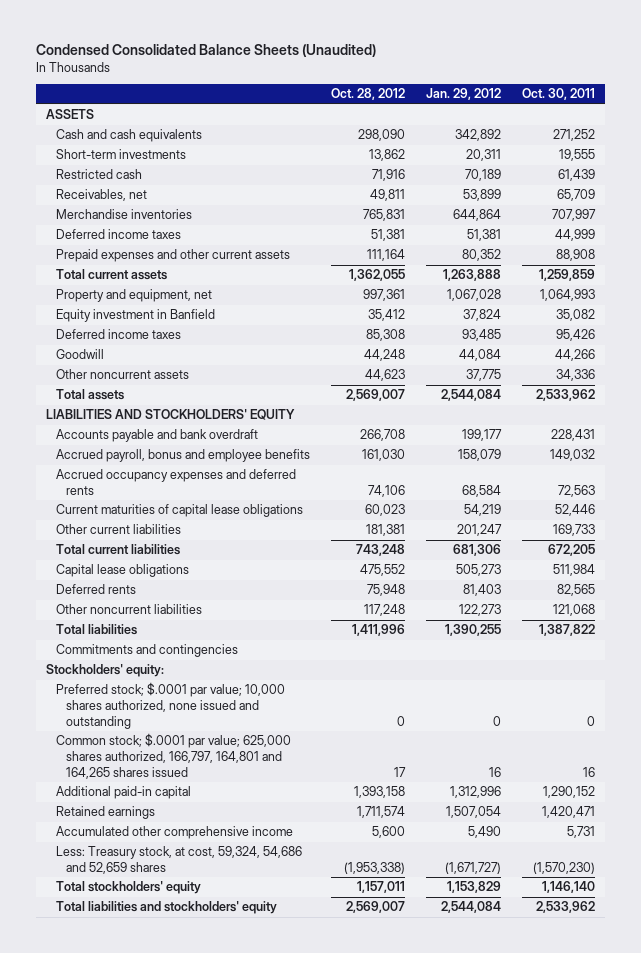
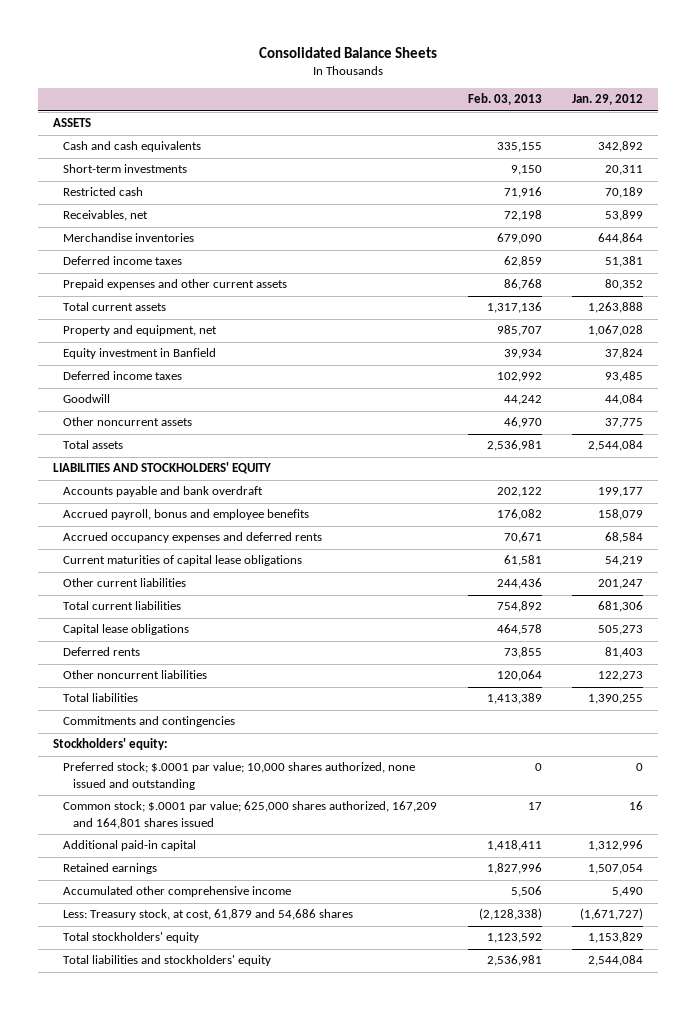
- Condensed Consolidated Balance Sheets (Unaudited)
+ Consolidated Balance Sheets
- | Oct. 28, 2012 | Jan. 29, 2012 | Oct. 30, 2011
+ | Feb. 03, 2013 | Jan. 29, 2012
- Common stock; $.0001 par value; 625,000 shares authorized, 166,797, 164,801 and 164,265 shares issued | 17 | 16 | 16
+ Common stock; $.0001 par value; 625,000 shares authorized, 167,209 and 164,801 shares issued | 17 | 16
- Less: Treasury stock, at cost, 59,324, 54,686 and 52,659 shares | (1,953,338) | (1,671,727) | (1,570,230)
+ Less: Treasury stock, at cost, 61,879 and 54,686 shares | (2,128,338) | (1,671,727)

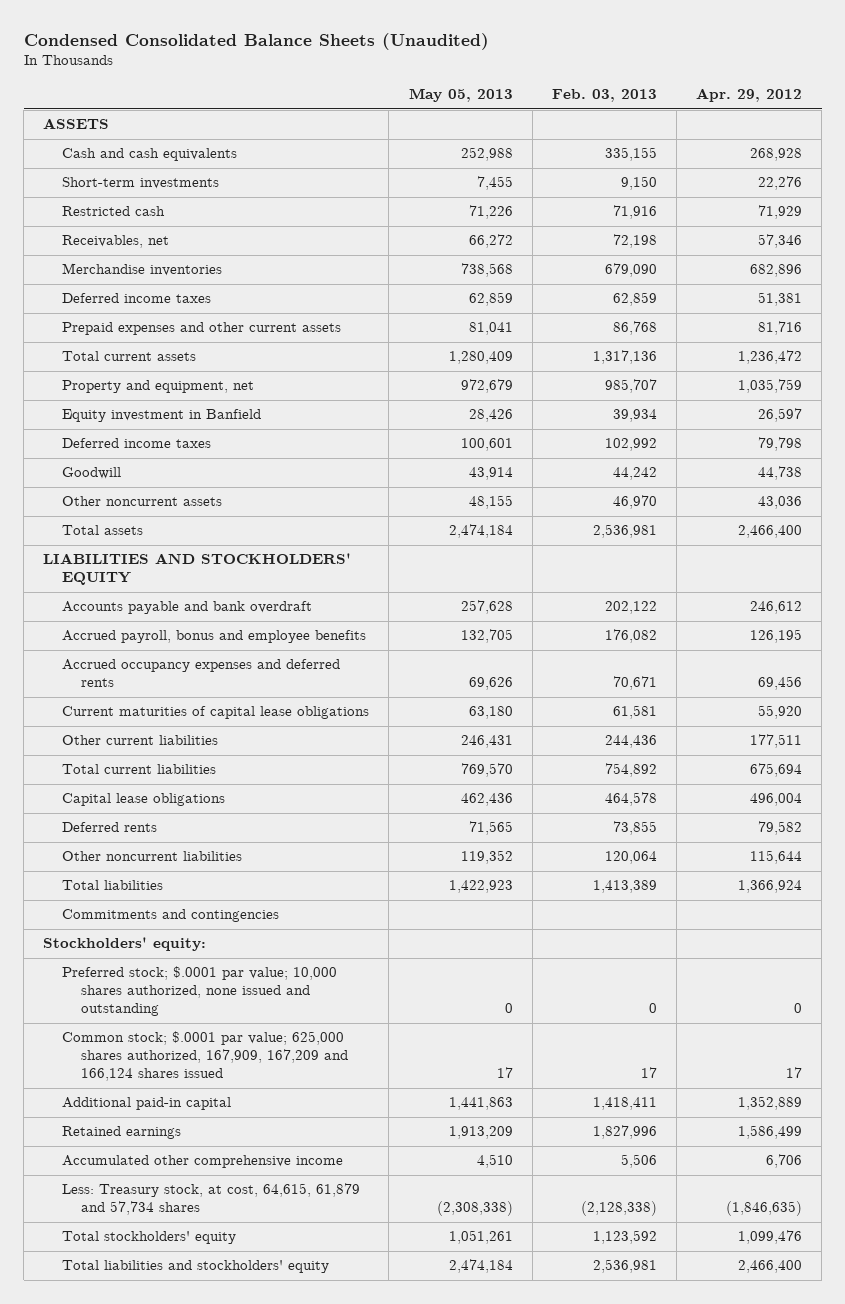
- Consolidated Balance Sheets
+ Condensed Consolidated Balance Sheets (Unaudited)
- | Feb. 03, 2013 | Jan. 29, 2012
+ | May 05, 2013 | Feb. 03, 2013 | Apr. 29, 2012
- Common stock; $.0001 par value; 625,000 shares authorized, 167,209 and 164,801 shares issued | 17 | 16
+ Common stock; $.0001 par value; 625,000 shares authorized, 167,909, 167,209 and 166,124 shares issued | 17 | 17 | 17
- Less: Treasury stock, at cost, 61,879 and 54,686 shares | (2,128,338) | (1,671,727)
+ Less: Treasury stock, at cost, 64,615, 61,879 and 57,734 shares | (2,308,338) | (2,128,338) | (1,846,635)

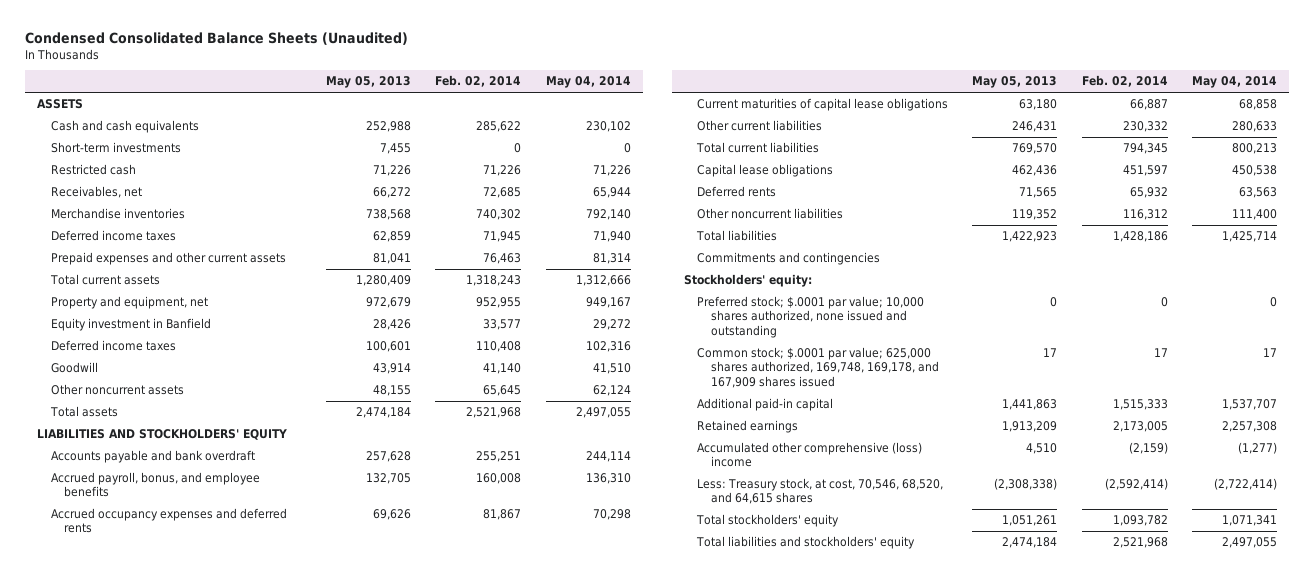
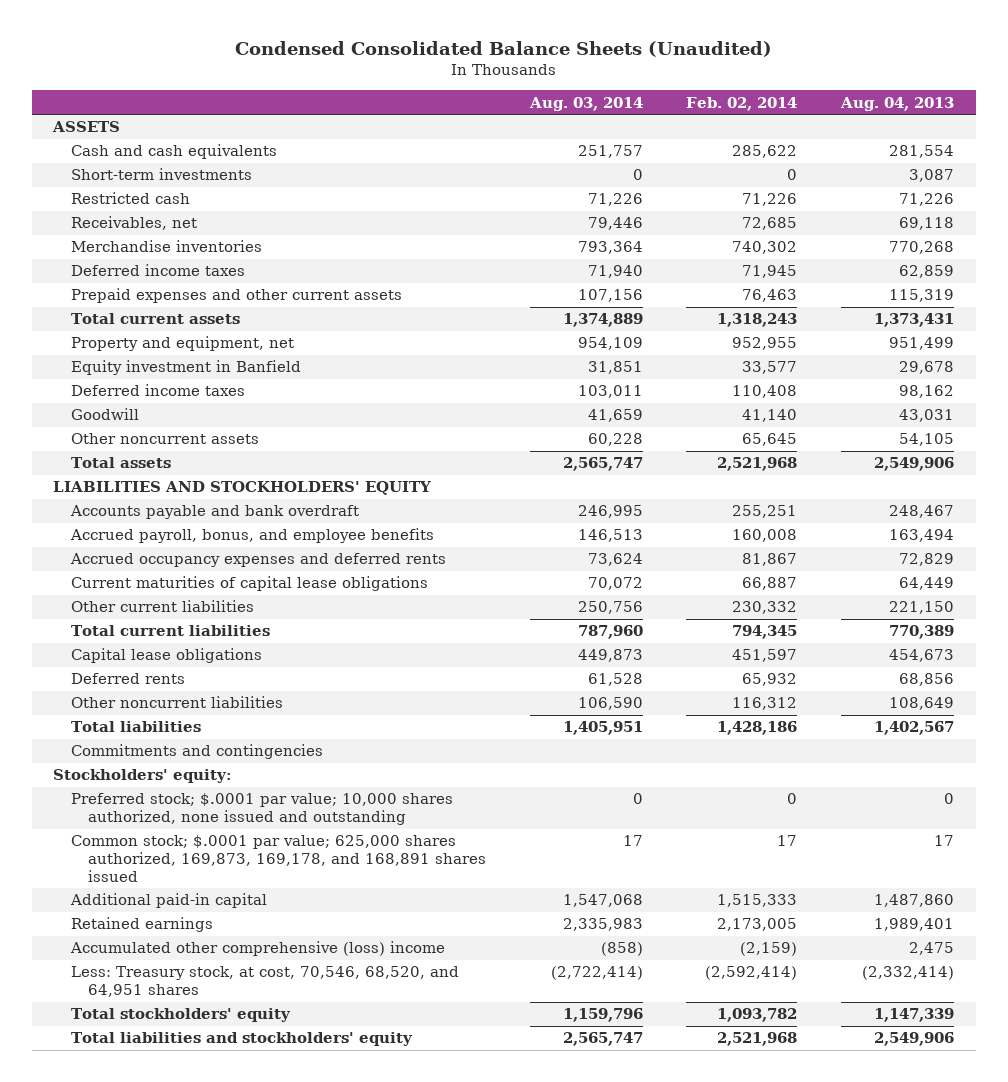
- | May 05, 2013 | Feb. 02, 2014 | May 04, 2014
+ | Aug. 03, 2014 | Feb. 02, 2014 | Aug. 04, 2013
- Common stock; $.0001 par value; 625,000 shares authorized, 169,748, 169,178, and 167,909 shares issued | 17 | 17 | 17
+ Common stock; $.0001 par value; 625,000 shares authorized, 169,873, 169,178, and 168,891 shares issued | 17 | 17 | 17
- Less: Treasury stock, at cost, 70,546, 68,520, and 64,615 shares | (2,308,338) | (2,592,414) | (2,722,414)
+ Less: Treasury stock, at cost, 70,546, 68,520, and 64,951 shares | (2,722,414) | (2,592,414) | (2,332,414)

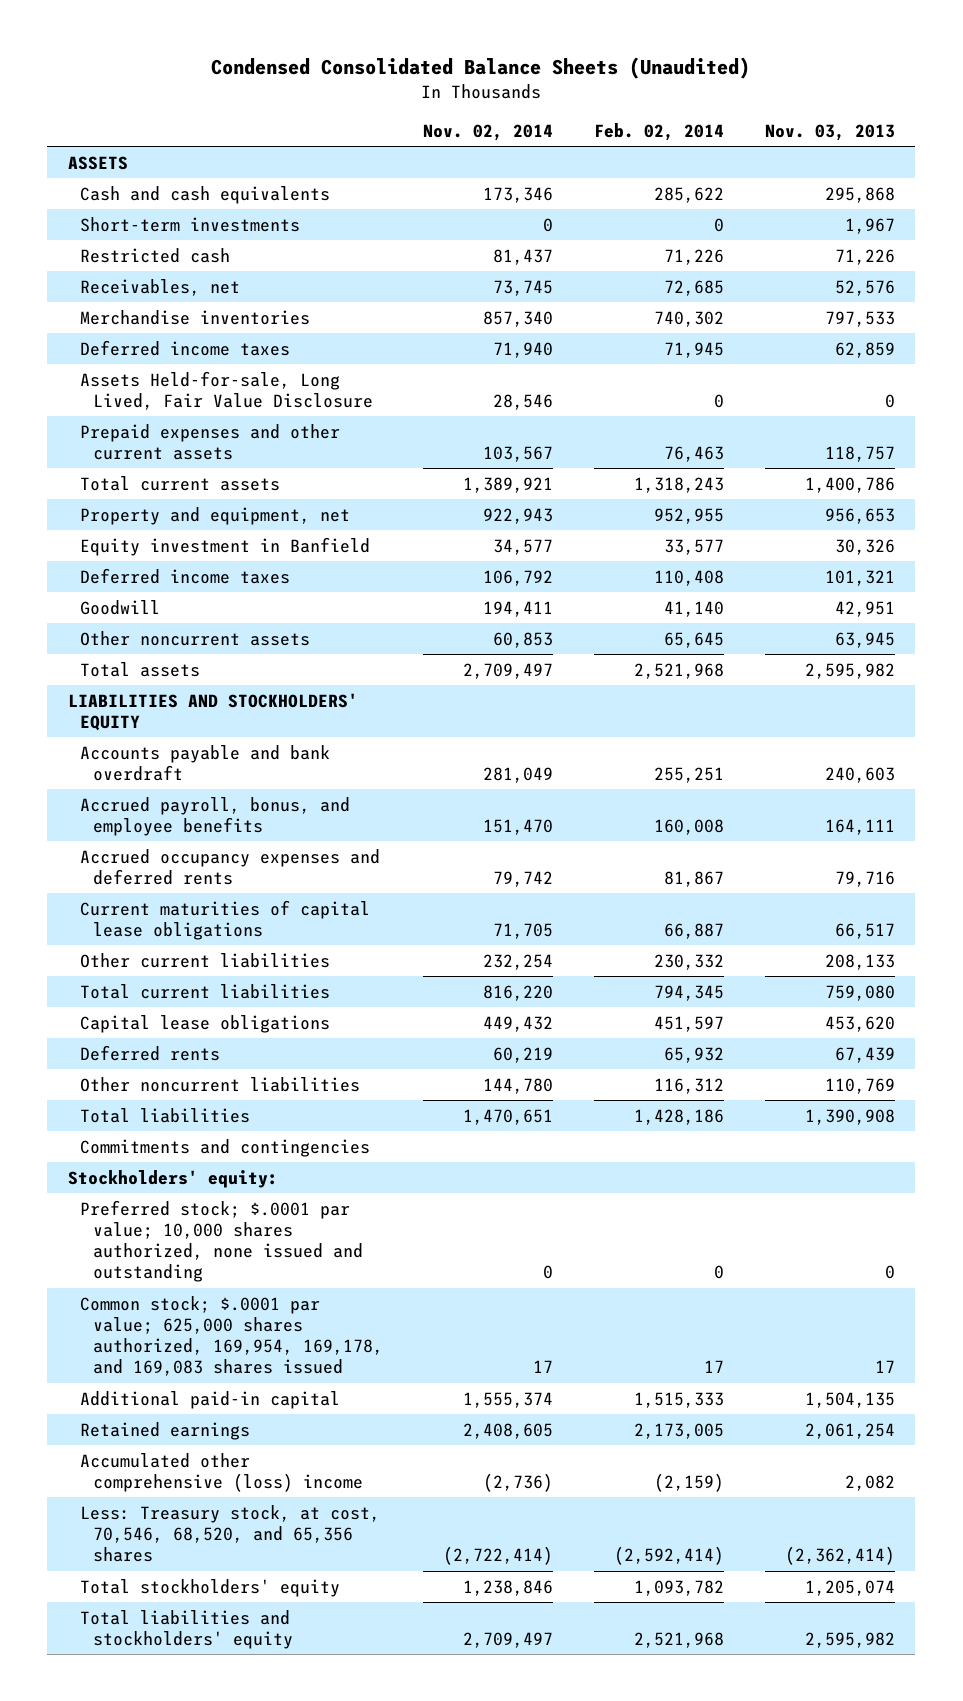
- | Aug. 03, 2014 | Feb. 02, 2014 | Aug. 04, 2013
+ | Nov. 02, 2014 | Feb. 02, 2014 | Nov. 03, 2013
+ Assets Held-for-sale, Long Lived, Fair Value Disclosure | 28,546 | 0 | 0
- Common stock; $.0001 par value; 625,000 shares authorized, 169,873, 169,178, and 168,891 shares issued | 17 | 17 | 17
+ Common stock; $.0001 par value; 625,000 shares authorized, 169,954, 169,178, and 169,083 shares issued | 17 | 17 | 17
- Less: Treasury stock, at cost, 70,546, 68,520, and 64,951 shares | (2,722,414) | (2,592,414) | (2,332,414)
+ Less: Treasury stock, at cost, 70,546, 68,520, and 65,356 shares | (2,722,414) | (2,592,414) | (2,362,414)

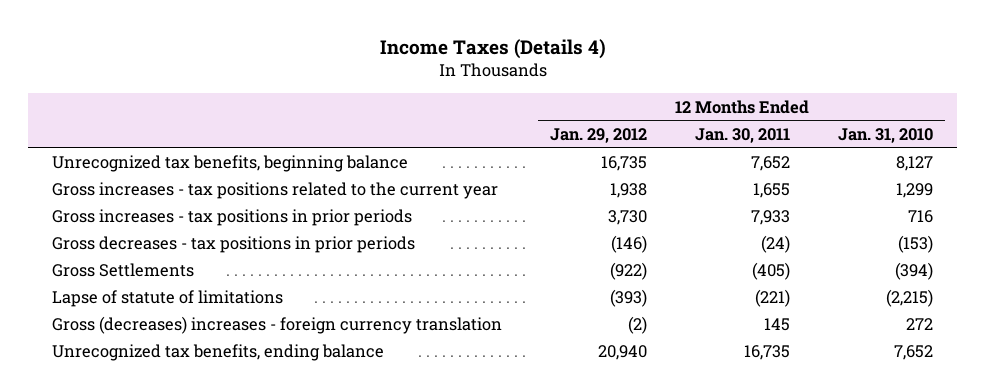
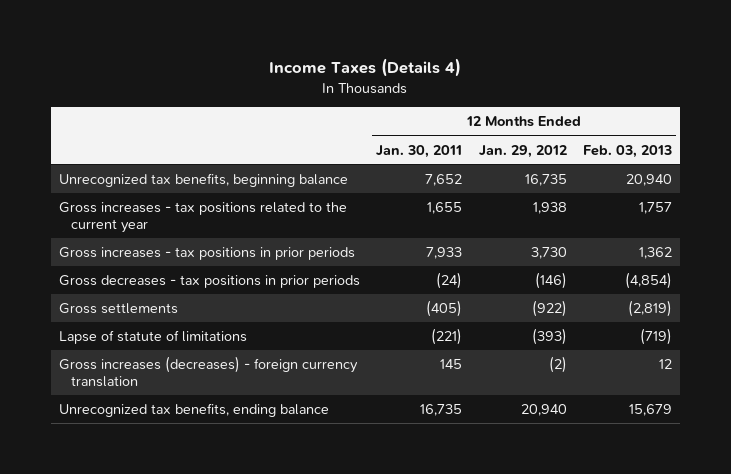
- | 12 Months Ended Jan. 29, 2012 | 12 Months Ended Jan. 30, 2011 | 12 Months Ended Jan. 31, 2010
+ | 12 Months Ended Jan. 30, 2011 | 12 Months Ended Jan. 29, 2012 | 12 Months Ended Feb. 03, 2013
- Gross Settlements | (922) | (405) | (394)
+ Gross settlements | (405) | (922) | (2,819)
- Gross (decreases) increases - foreign currency translation | (2) | 145 | 272
+ Gross increases (decreases) - foreign currency translation | 145 | (2) | 12

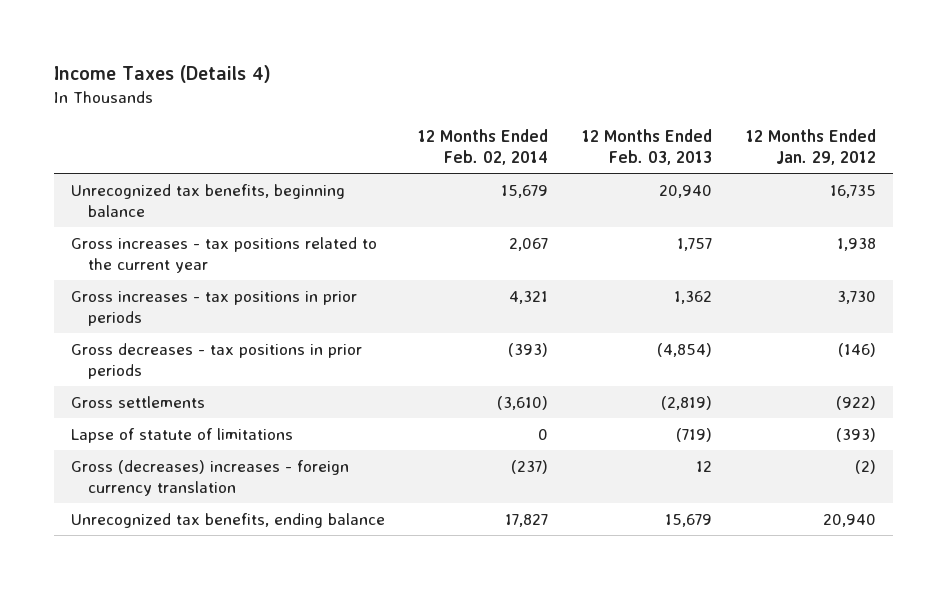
- | 12 Months Ended Jan. 30, 2011 | 12 Months Ended Jan. 29, 2012 | 12 Months Ended Feb. 03, 2013
+ | 12 Months Ended Feb. 02, 2014 | 12 Months Ended Feb. 03, 2013 | 12 Months Ended Jan. 29, 2012
- Gross increases (decreases) - foreign currency translation | 145 | (2) | 12
+ Gross (decreases) increases - foreign currency translation | (237) | 12 | (2)

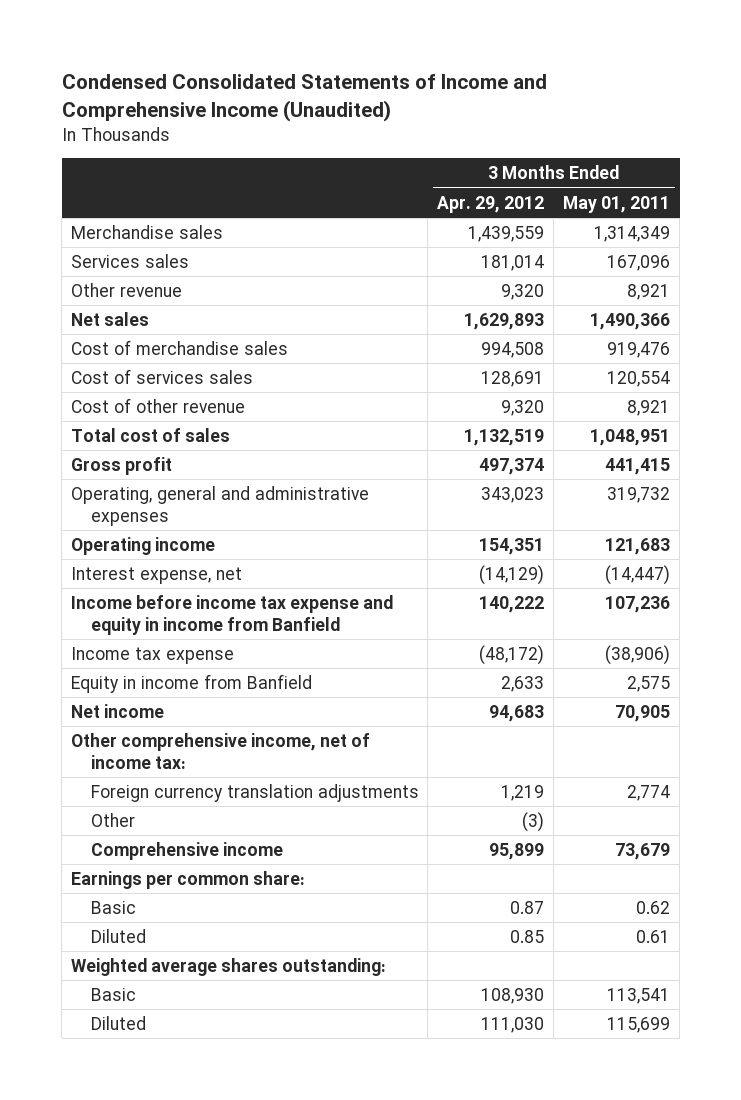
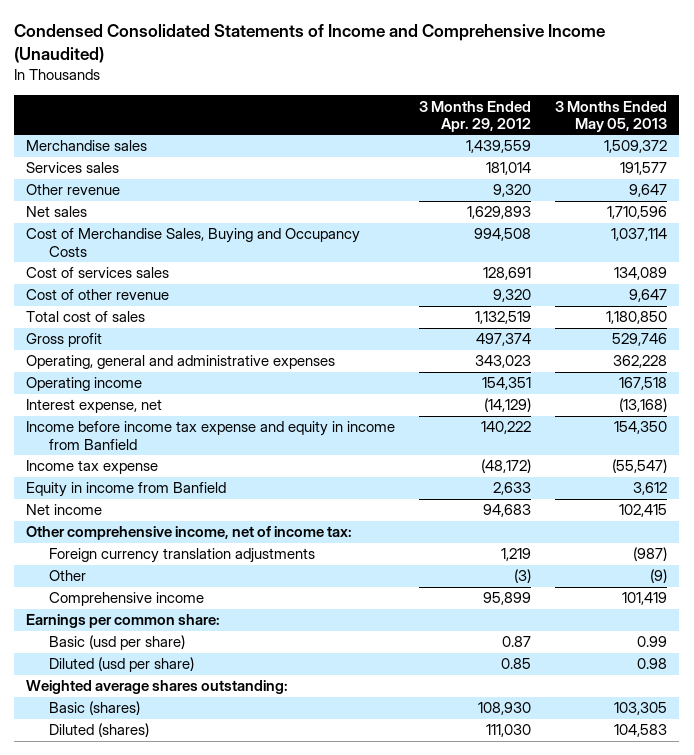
- | 3 Months Ended Apr. 29, 2012 | 3 Months Ended May 01, 2011
+ | 3 Months Ended Apr. 29, 2012 | 3 Months Ended May 05, 2013
- Cost of merchandise sales | 994,508 | 919,476
+ Cost of Merchandise Sales, Buying and Occupancy Costs | 994,508 | 1,037,114
- Basic | 0.87 | 0.62
- Diluted | 0.85 | 0.61
+ Basic (usd per share) | 0.87 | 0.99
+ Diluted (usd per share) | 0.85 | 0.98
- Basic | 108,930 | 113,541
- Diluted | 111,030 | 115,699
+ Basic (shares) | 108,930 | 103,305
+ Diluted (shares) | 111,030 | 104,583

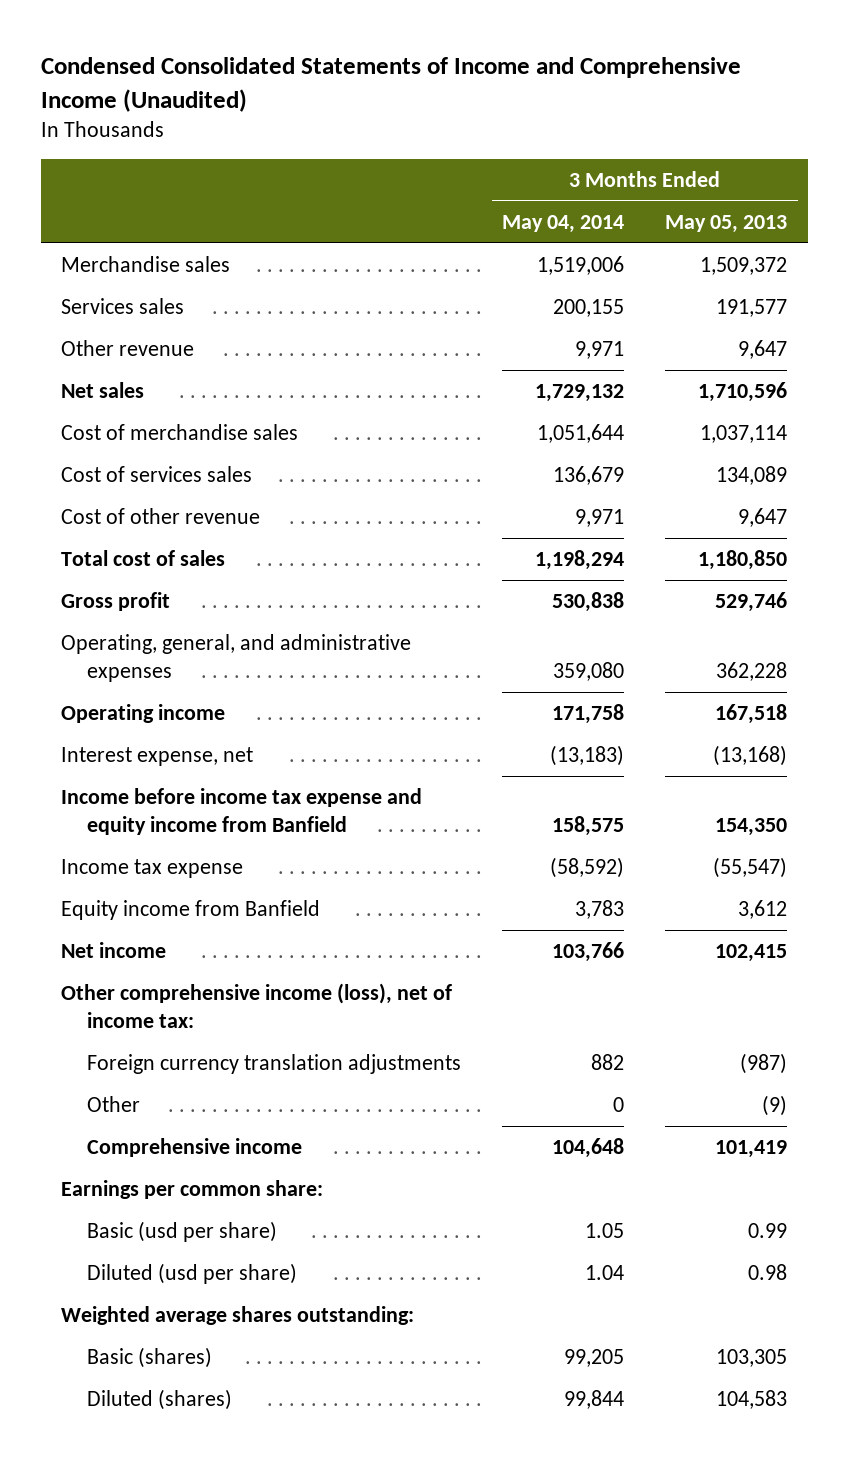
- | 3 Months Ended Apr. 29, 2012 | 3 Months Ended May 05, 2013
+ | 3 Months Ended May 04, 2014 | 3 Months Ended May 05, 2013
- Cost of Merchandise Sales, Buying and Occupancy Costs | 994,508 | 1,037,114
+ Cost of merchandise sales | 1,051,644 | 1,037,114
- Operating, general and administrative expenses | 343,023 | 362,228
+ Operating, general, and administrative expenses | 359,080 | 362,228
- Income before income tax expense and equity in income from Banfield | 140,222 | 154,350
+ Income before income tax expense and equity income from Banfield | 158,575 | 154,350
- Equity in income from Banfield | 2,633 | 3,612
+ Equity income from Banfield | 3,783 | 3,612
- Other comprehensive income, net of income tax:
+ Other comprehensive income (loss), net of income tax:

